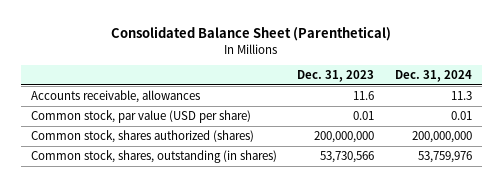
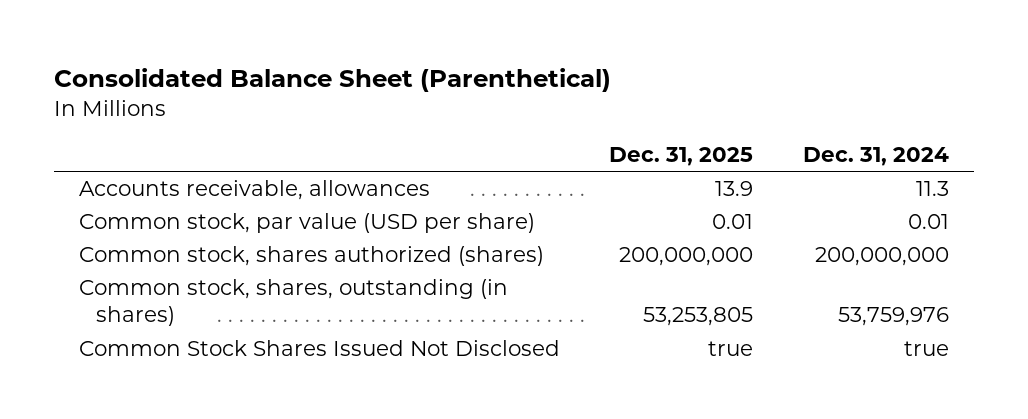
- | Dec. 31, 2023 | Dec. 31, 2024
+ | Dec. 31, 2025 | Dec. 31, 2024
+ Common Stock Shares Issued Not Disclosed | true | true

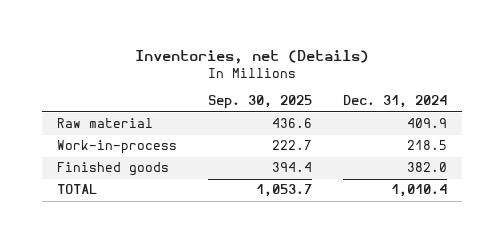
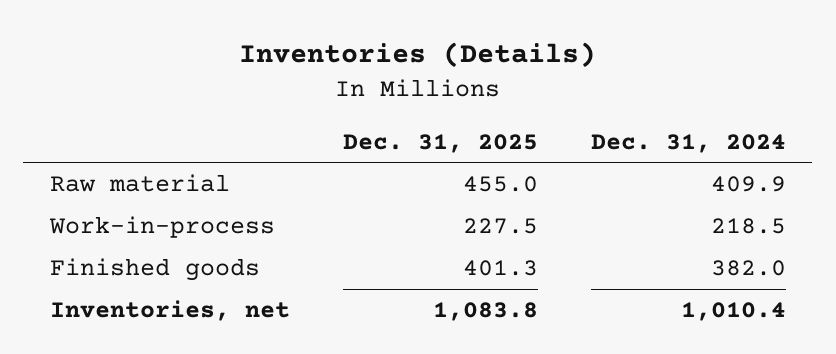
- Inventories, net (Details)
+ Inventories (Details)
- | Sep. 30, 2025 | Dec. 31, 2024
+ | Dec. 31, 2025 | Dec. 31, 2024
- TOTAL | 1,053.7 | 1,010.4
+ Inventories, net | 1,083.8 | 1,010.4

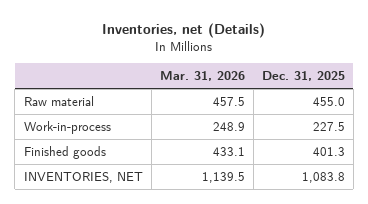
- Inventories (Details)
+ Inventories, net (Details)
- | Dec. 31, 2025 | Dec. 31, 2024
+ | Mar. 31, 2026 | Dec. 31, 2025
- Inventories, net | 1,083.8 | 1,010.4
+ INVENTORIES, NET | 1,139.5 | 1,083.8

